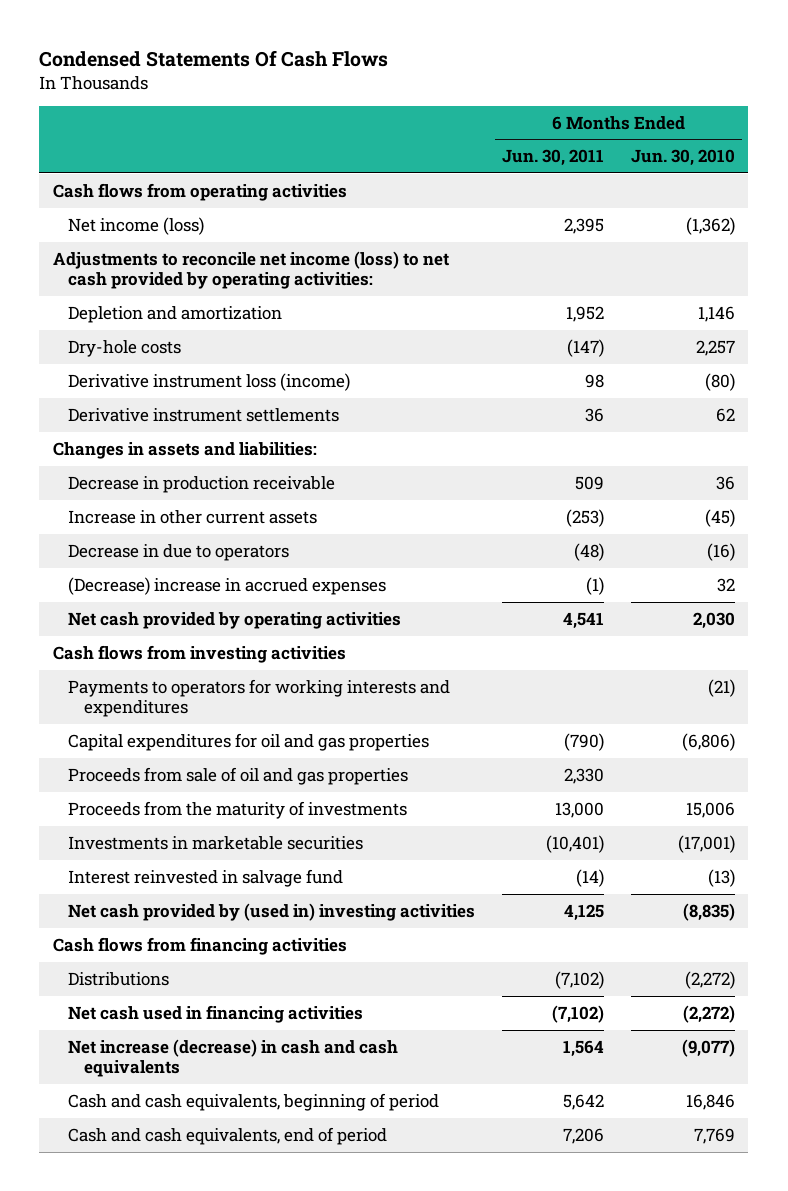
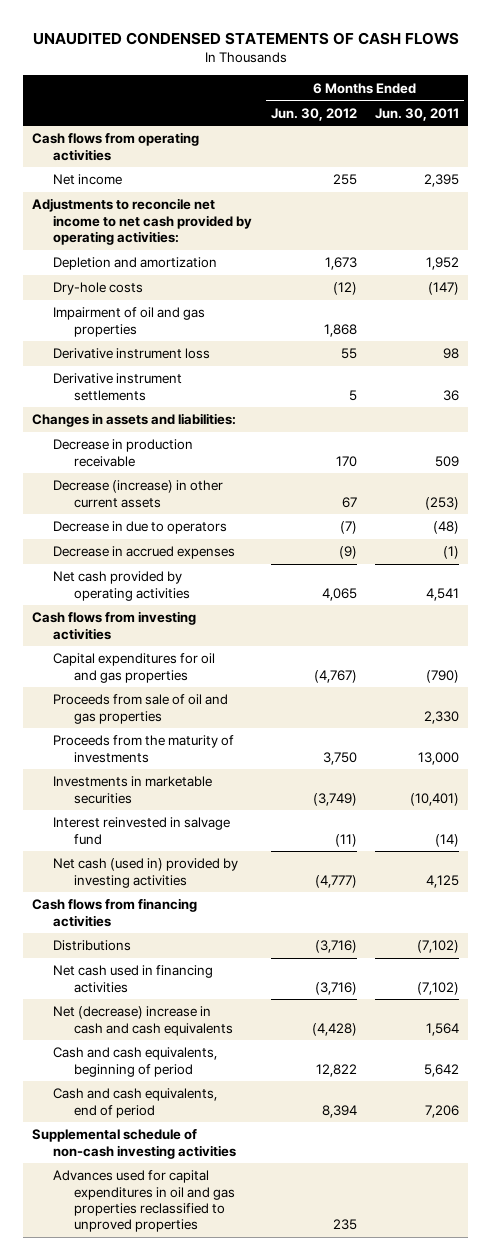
- Condensed Statements Of Cash Flows
+ UNAUDITED CONDENSED STATEMENTS OF CASH FLOWS
- | 6 Months Ended Jun. 30, 2011 | 6 Months Ended Jun. 30, 2010
+ | 6 Months Ended Jun. 30, 2012 | 6 Months Ended Jun. 30, 2011
- Net income (loss) | 2,395 | (1,362)
- Adjustments to reconcile net income (loss) to net cash provided by operating activities:
+ Net income | 255 | 2,395
+ Adjustments to reconcile net income to net cash provided by operating activities:
- Derivative instrument loss (income) | 98 | (80)
+ Impairment of oil and gas properties | 1,868 |
+ Derivative instrument loss | 55 | 98
- Increase in other current assets | (253) | (45)
+ Decrease (increase) in other current assets | 67 | (253)
- (Decrease) increase in accrued expenses | (1) | 32
+ Decrease in accrued expenses | (9) | (1)
- Payments to operators for working interests and expenditures | | (21)
- Net cash provided by (used in) investing activities | 4,125 | (8,835)
+ Net cash (used in) provided by investing activities | (4,777) | 4,125
- Net increase (decrease) in cash and cash equivalents | 1,564 | (9,077)
+ Net (decrease) increase in cash and cash equivalents | (4,428) | 1,564
+ Supplemental schedule of non-cash investing activities
+ Advances used for capital expenditures in oil and gas properties reclassified to unproved properties | 235 |

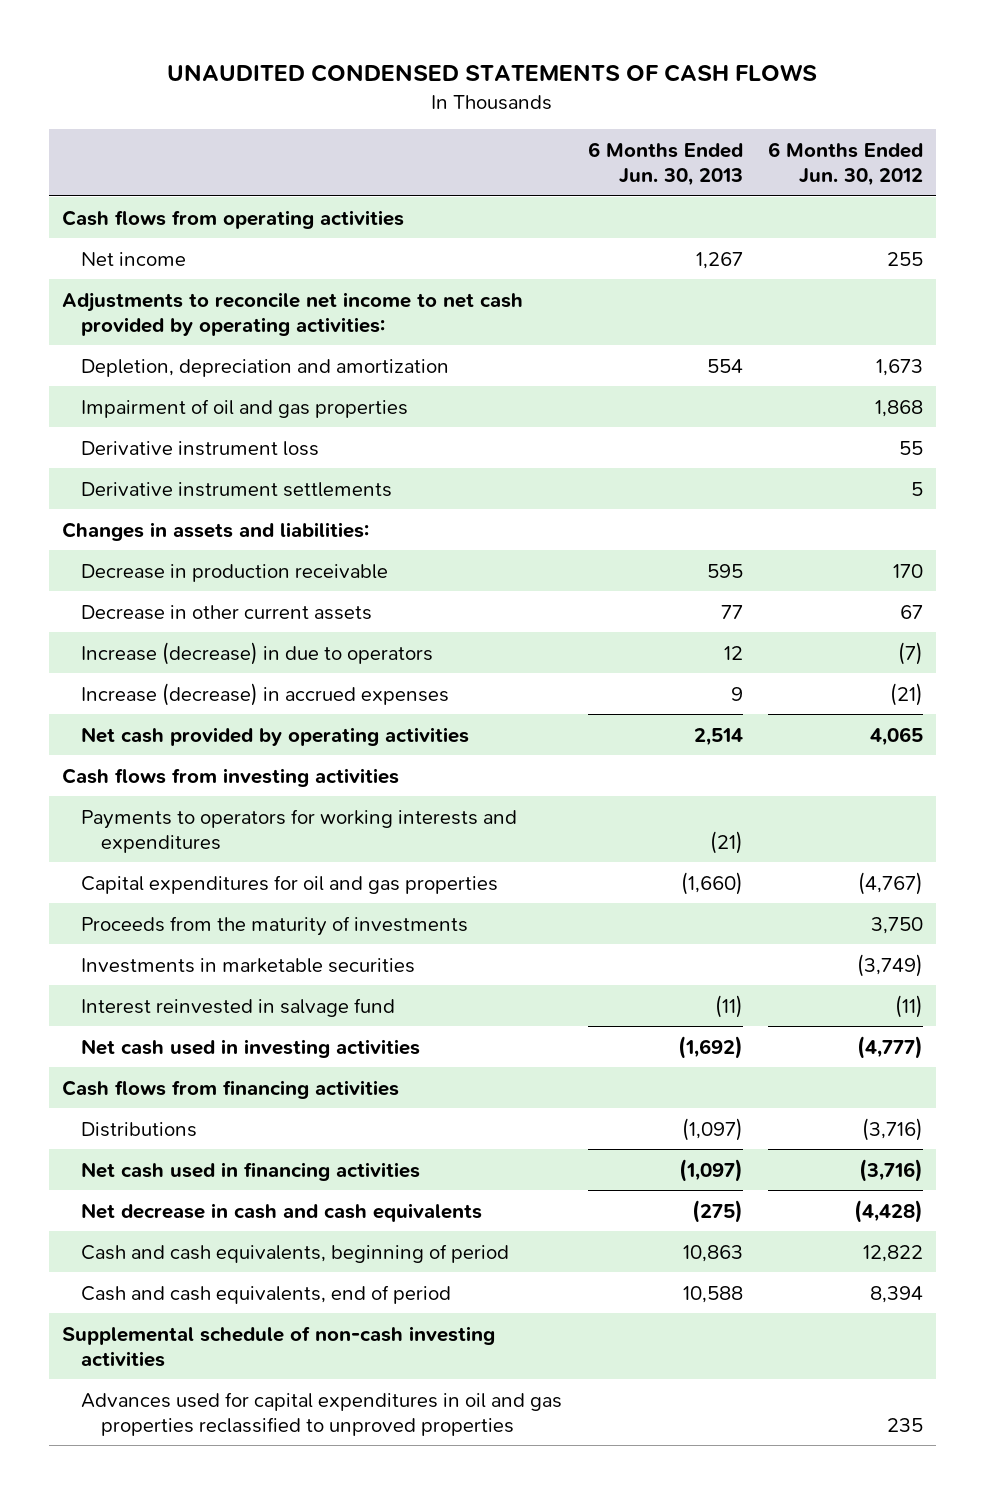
- | 6 Months Ended Jun. 30, 2012 | 6 Months Ended Jun. 30, 2011
+ | 6 Months Ended Jun. 30, 2013 | 6 Months Ended Jun. 30, 2012
- Depletion and amortization | 1,673 | 1,952
- Dry-hole costs | (12) | (147)
+ Depletion, depreciation and amortization | 554 | 1,673
- Decrease (increase) in other current assets | 67 | (253)
- Decrease in due to operators | (7) | (48)
- Decrease in accrued expenses | (9) | (1)
+ Decrease in other current assets | 77 | 67
+ Increase (decrease) in due to operators | 12 | (7)
+ Increase (decrease) in accrued expenses | 9 | (21)
+ Payments to operators for working interests and expenditures | (21) |
- Proceeds from sale of oil and gas properties | | 2,330
- Net cash (used in) provided by investing activities | (4,777) | 4,125
+ Net cash used in investing activities | (1,692) | (4,777)
- Net (decrease) increase in cash and cash equivalents | (4,428) | 1,564
+ Net decrease in cash and cash equivalents | (275) | (4,428)

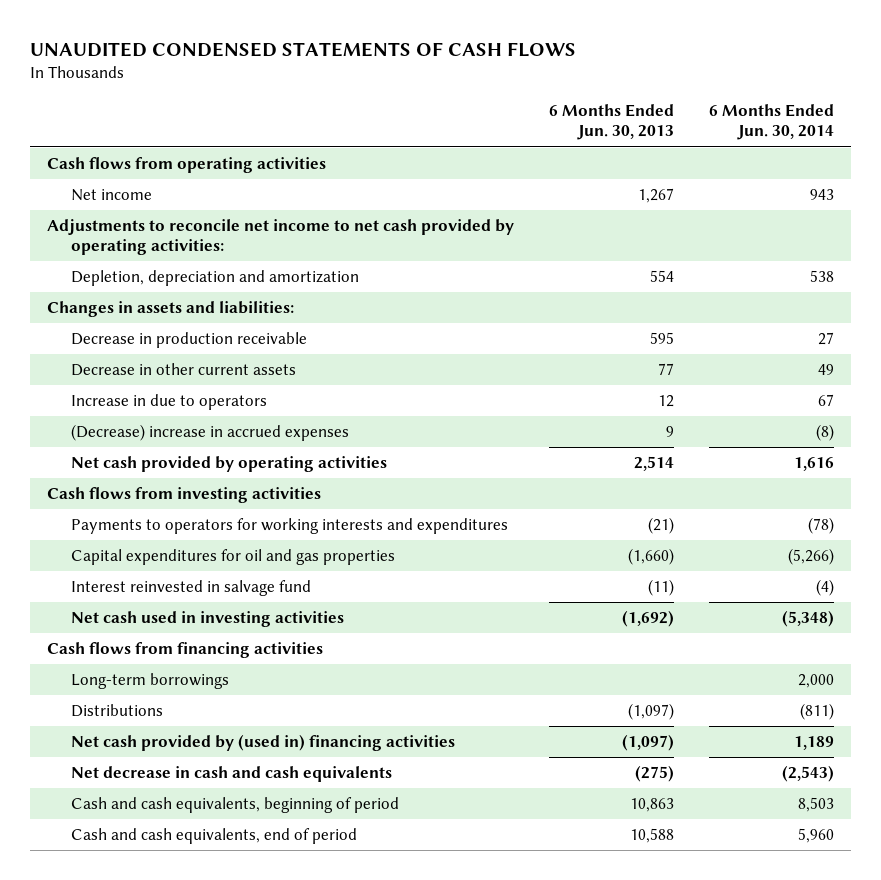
- | 6 Months Ended Jun. 30, 2013 | 6 Months Ended Jun. 30, 2012
+ | 6 Months Ended Jun. 30, 2013 | 6 Months Ended Jun. 30, 2014
- Impairment of oil and gas properties | | 1,868
- Derivative instrument loss | | 55
- Derivative instrument settlements | | 5
- Increase (decrease) in due to operators | 12 | (7)
- Increase (decrease) in accrued expenses | 9 | (21)
+ Increase in due to operators | 12 | 67
+ (Decrease) increase in accrued expenses | 9 | (8)
- Proceeds from the maturity of investments | | 3,750
- Investments in marketable securities | | (3,749)
+ Long-term borrowings | | 2,000
- Net cash used in financing activities | (1,097) | (3,716)
+ Net cash provided by (used in) financing activities | (1,097) | 1,189
- Supplemental schedule of non-cash investing activities
- Advances used for capital expenditures in oil and gas properties reclassified to unproved properties | | 235

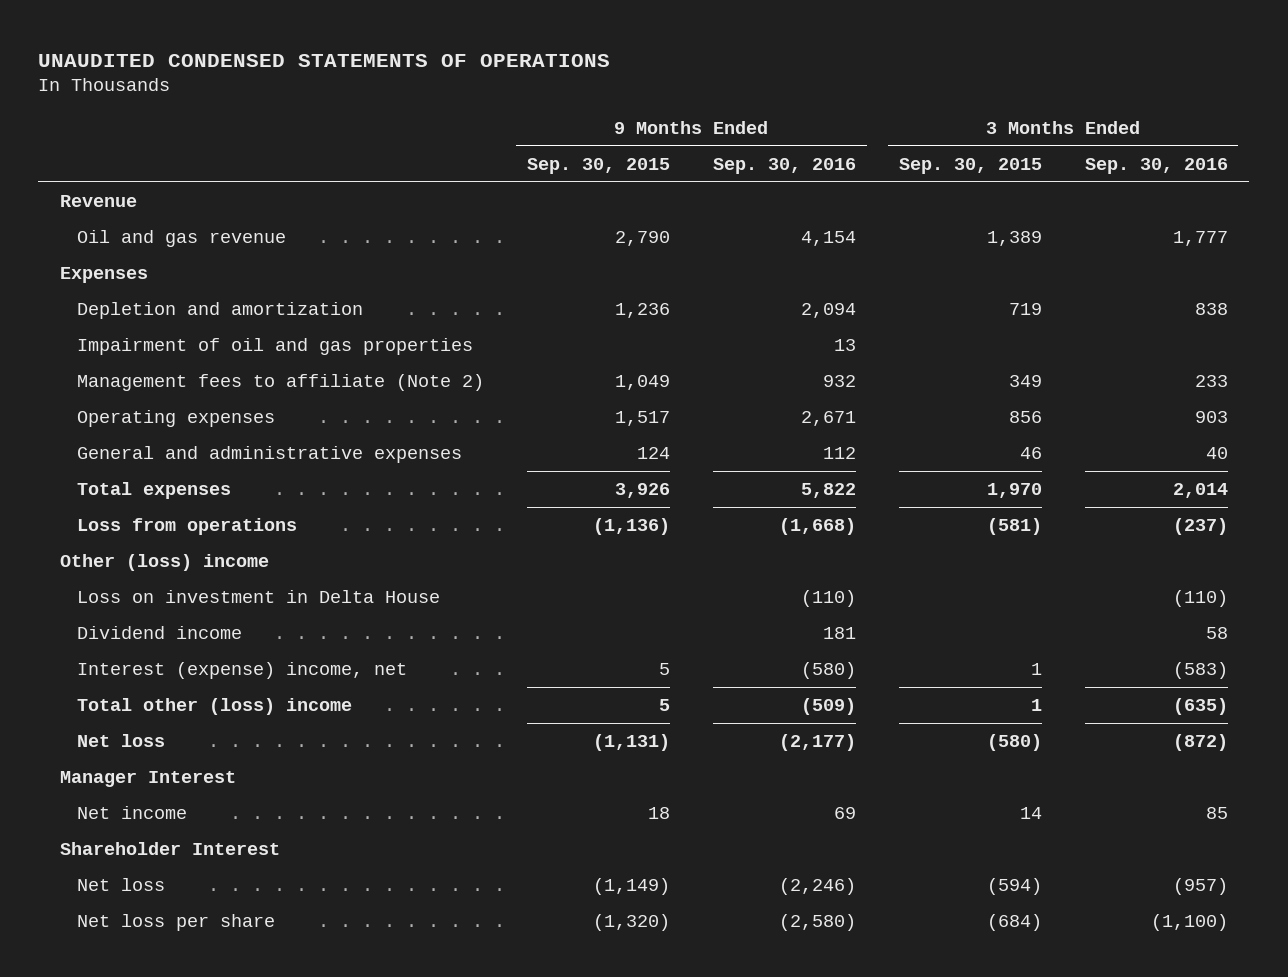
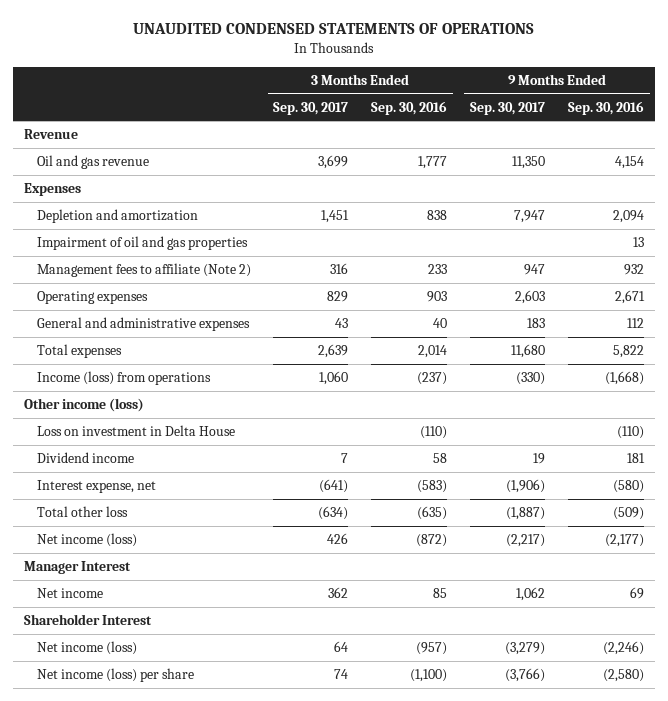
- | 9 Months Ended Sep. 30, 2015 | 9 Months Ended Sep. 30, 2016 | 3 Months Ended Sep. 30, 2015 | 3 Months Ended Sep. 30, 2016
+ | 3 Months Ended Sep. 30, 2017 | 3 Months Ended Sep. 30, 2016 | 9 Months Ended Sep. 30, 2017 | 9 Months Ended Sep. 30, 2016
- Loss from operations | (1,136) | (1,668) | (581) | (237)
- Other (loss) income
+ Income (loss) from operations | 1,060 | (237) | (330) | (1,668)
+ Other income (loss)
- Interest (expense) income, net | 5 | (580) | 1 | (583)
- Total other (loss) income | 5 | (509) | 1 | (635)
- Net loss | (1,131) | (2,177) | (580) | (872)
+ Interest expense, net | (641) | (583) | (1,906) | (580)
+ Total other loss | (634) | (635) | (1,887) | (509)
+ Net income (loss) | 426 | (872) | (2,217) | (2,177)
- Net loss | (1,149) | (2,246) | (594) | (957)
- Net loss per share | (1,320) | (2,580) | (684) | (1,100)
+ Net income (loss) | 64 | (957) | (3,279) | (2,246)
+ Net income (loss) per share | 74 | (1,100) | (3,766) | (2,580)

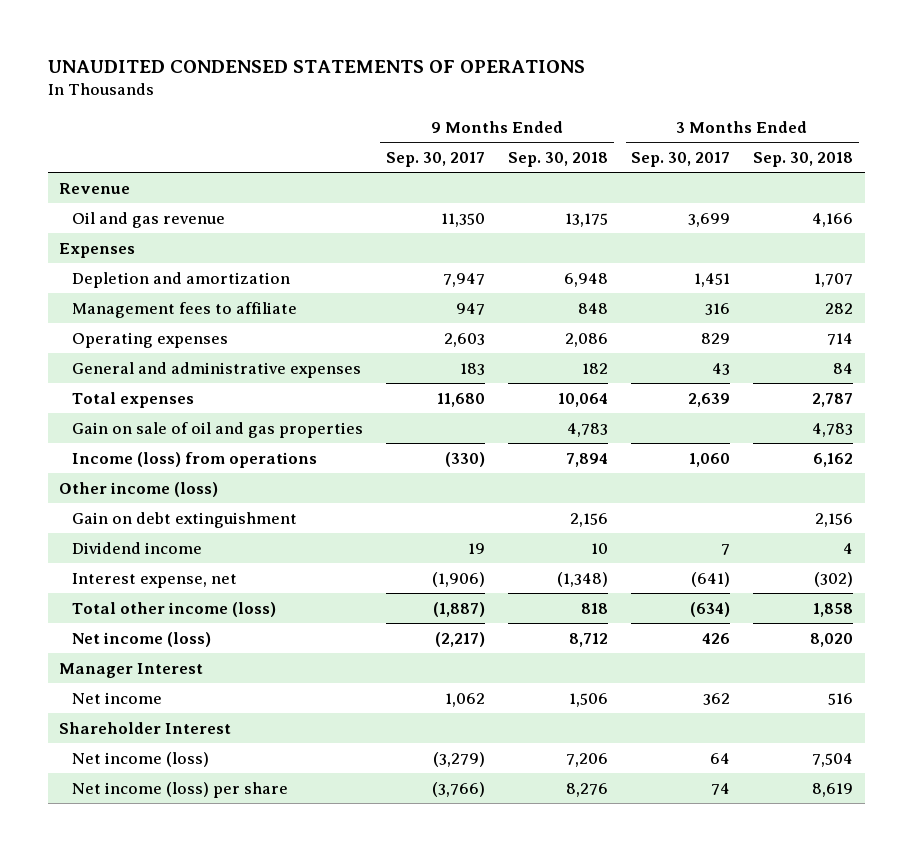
- | 3 Months Ended Sep. 30, 2017 | 3 Months Ended Sep. 30, 2016 | 9 Months Ended Sep. 30, 2017 | 9 Months Ended Sep. 30, 2016
+ | 9 Months Ended Sep. 30, 2017 | 9 Months Ended Sep. 30, 2018 | 3 Months Ended Sep. 30, 2017 | 3 Months Ended Sep. 30, 2018
- Impairment of oil and gas properties | | | | 13
- Management fees to affiliate (Note 2) | 316 | 233 | 947 | 932
+ Management fees to affiliate | 947 | 848 | 316 | 282
+ Gain on sale of oil and gas properties | | 4,783 | | 4,783
- Loss on investment in Delta House | | (110) | | (110)
+ Gain on debt extinguishment | | 2,156 | | 2,156
- Total other loss | (634) | (635) | (1,887) | (509)
+ Total other income (loss) | (1,887) | 818 | (634) | 1,858

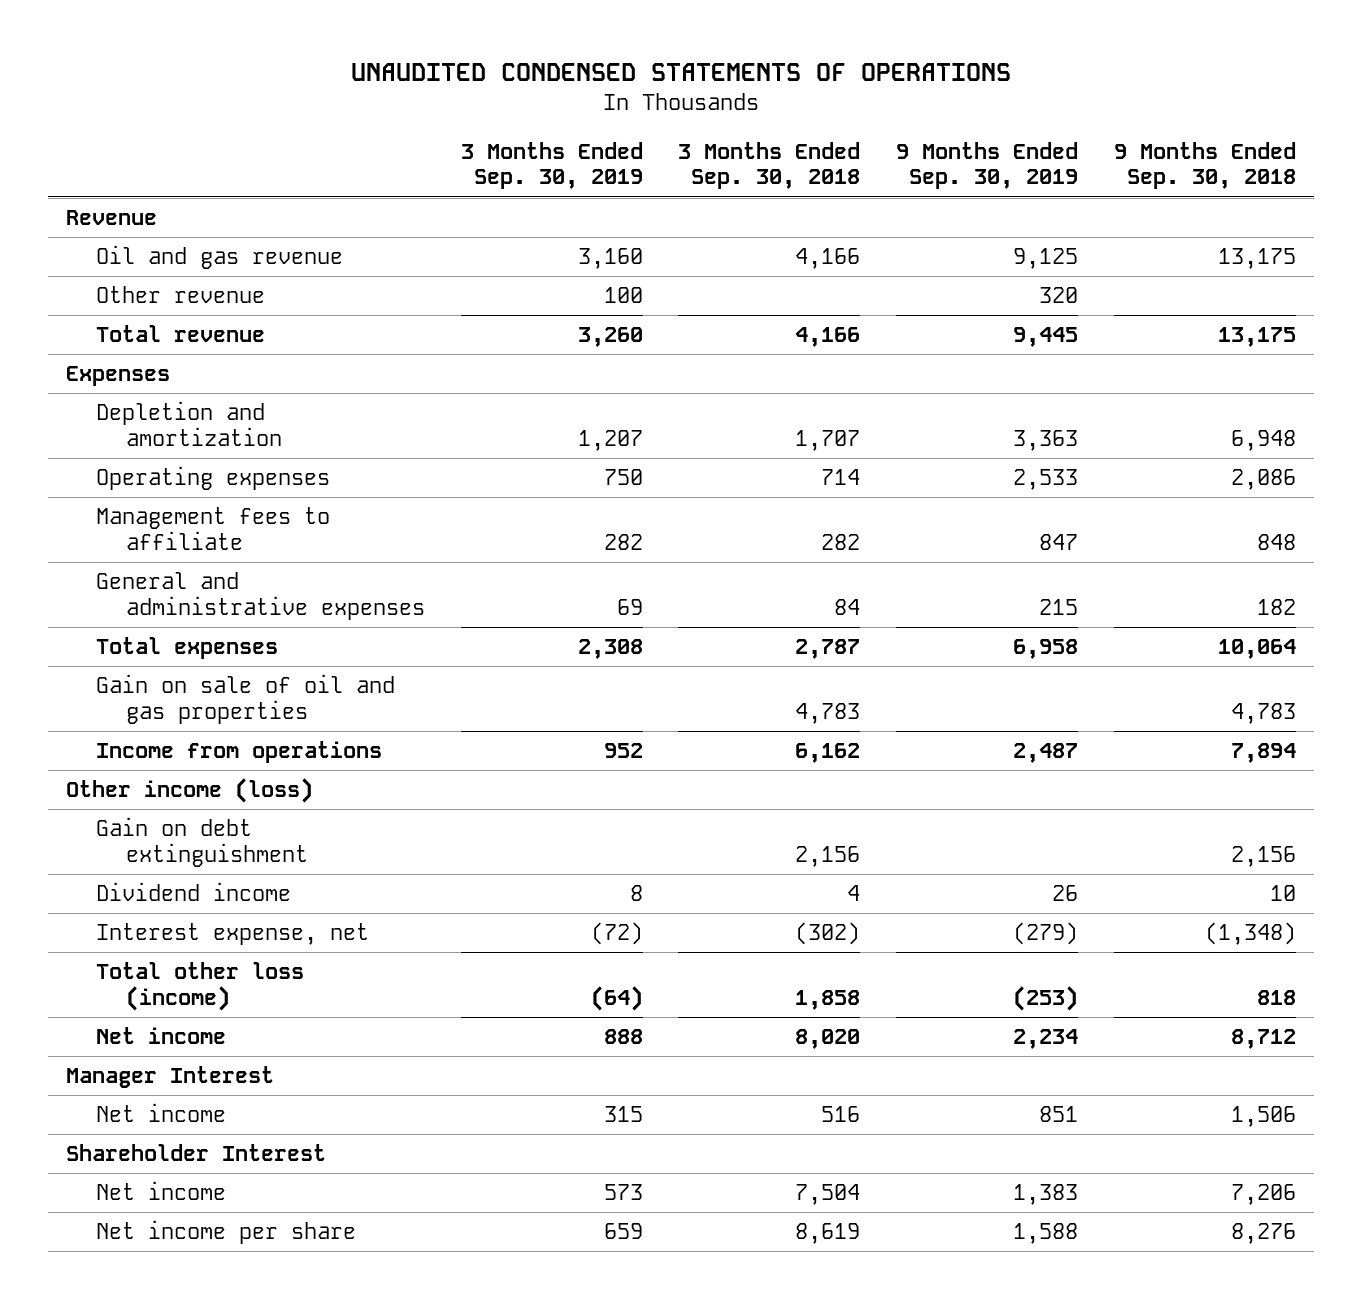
- | 9 Months Ended Sep. 30, 2017 | 9 Months Ended Sep. 30, 2018 | 3 Months Ended Sep. 30, 2017 | 3 Months Ended Sep. 30, 2018
+ | 3 Months Ended Sep. 30, 2019 | 3 Months Ended Sep. 30, 2018 | 9 Months Ended Sep. 30, 2019 | 9 Months Ended Sep. 30, 2018
+ Other revenue | 100 | | 320 |
+ Total revenue | 3,260 | 4,166 | 9,445 | 13,175
moved down: Management fees to affiliate | 282 | 282 | 847 | 848
- Income (loss) from operations | (330) | 7,894 | 1,060 | 6,162
+ Income from operations | 952 | 6,162 | 2,487 | 7,894
- Total other income (loss) | (1,887) | 818 | (634) | 1,858
- Net income (loss) | (2,217) | 8,712 | 426 | 8,020
+ Total other loss (income) | (64) | 1,858 | (253) | 818
+ Net income | 888 | 8,020 | 2,234 | 8,712
- Net income (loss) | (3,279) | 7,206 | 64 | 7,504
- Net income (loss) per share | (3,766) | 8,276 | 74 | 8,619
+ Net income | 573 | 7,504 | 1,383 | 7,206
+ Net income per share | 659 | 8,619 | 1,588 | 8,276

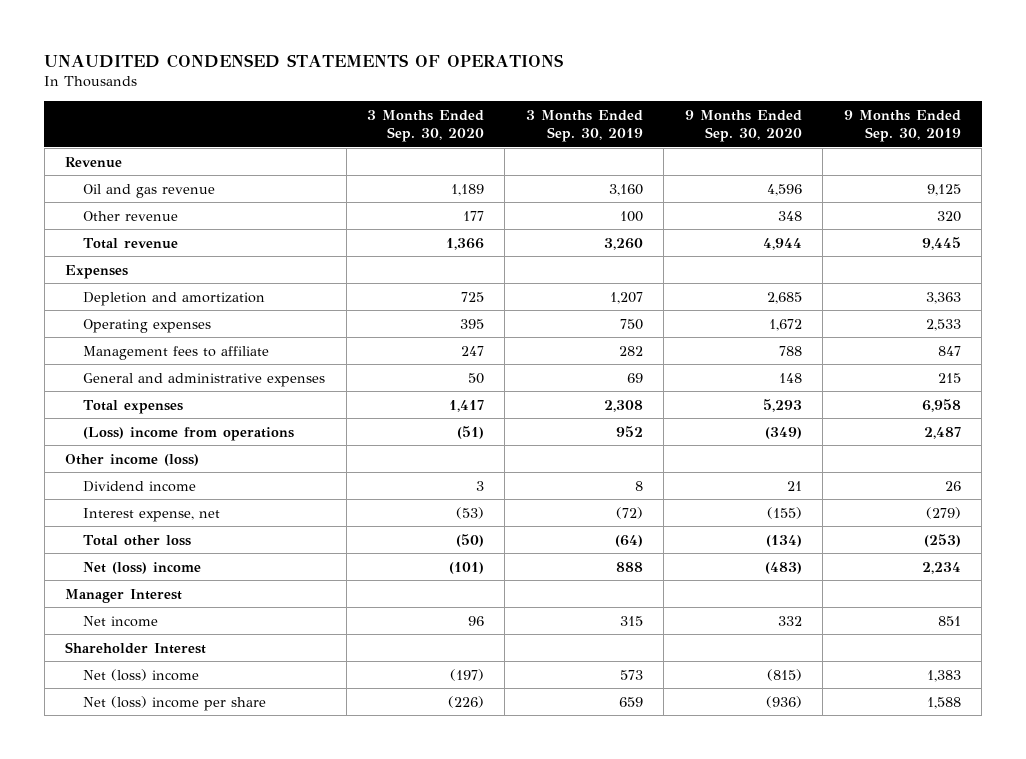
- | 3 Months Ended Sep. 30, 2019 | 3 Months Ended Sep. 30, 2018 | 9 Months Ended Sep. 30, 2019 | 9 Months Ended Sep. 30, 2018
+ | 3 Months Ended Sep. 30, 2020 | 3 Months Ended Sep. 30, 2019 | 9 Months Ended Sep. 30, 2020 | 9 Months Ended Sep. 30, 2019
- Gain on sale of oil and gas properties | | 4,783 | | 4,783
- Income from operations | 952 | 6,162 | 2,487 | 7,894
+ (Loss) income from operations | (51) | 952 | (349) | 2,487
- Gain on debt extinguishment | | 2,156 | | 2,156
- Total other loss (income) | (64) | 1,858 | (253) | 818
- Net income | 888 | 8,020 | 2,234 | 8,712
+ Total other loss | (50) | (64) | (134) | (253)
+ Net (loss) income | (101) | 888 | (483) | 2,234
- Net income | 573 | 7,504 | 1,383 | 7,206
- Net income per share | 659 | 8,619 | 1,588 | 8,276
+ Net (loss) income | (197) | 573 | (815) | 1,383
+ Net (loss) income per share | (226) | 659 | (936) | 1,588

